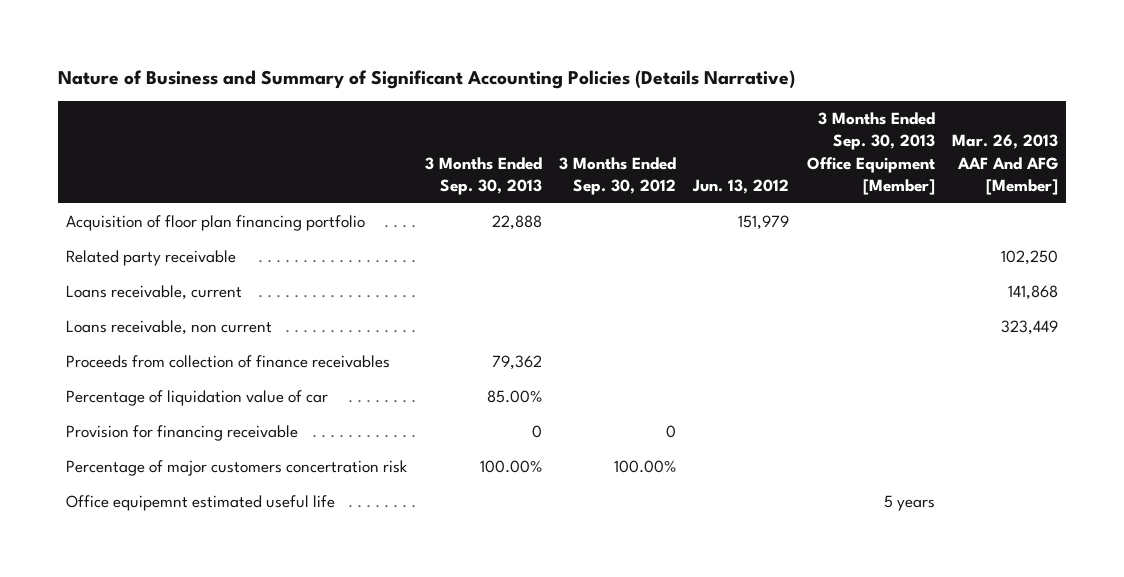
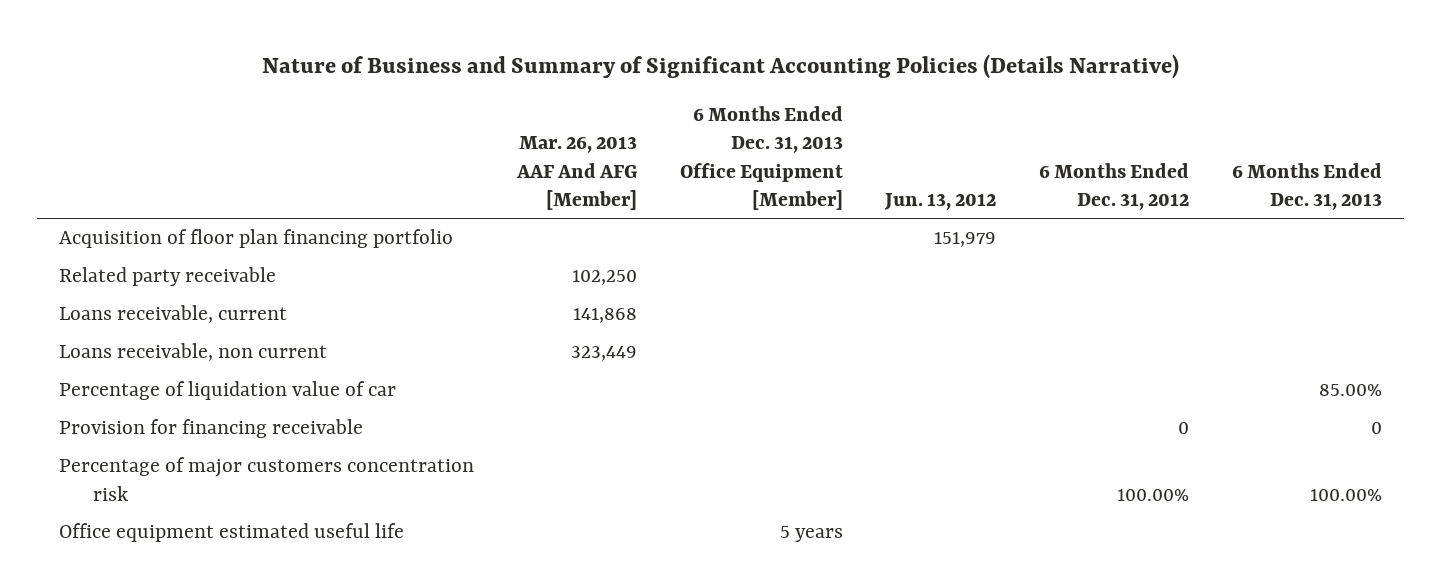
- | 3 Months Ended Sep. 30, 2013 | 3 Months Ended Sep. 30, 2012 | Jun. 13, 2012 | 3 Months Ended Sep. 30, 2013 Office Equipment [Member] | Mar. 26, 2013 AAF And AFG [Member]
+ | Mar. 26, 2013 AAF And AFG [Member] | 6 Months Ended Dec. 31, 2013 Office Equipment [Member] | Jun. 13, 2012 | 6 Months Ended Dec. 31, 2012 | 6 Months Ended Dec. 31, 2013
- Proceeds from collection of finance receivables | 79,362 | | | |
- Percentage of major customers concertration risk | 100.00% | 100.00% | | |
- Office equipemnt estimated useful life | | | | 5 years |
+ Percentage of major customers concentration risk | | | | 100.00% | 100.00%
+ Office equipment estimated useful life | | 5 years | | |

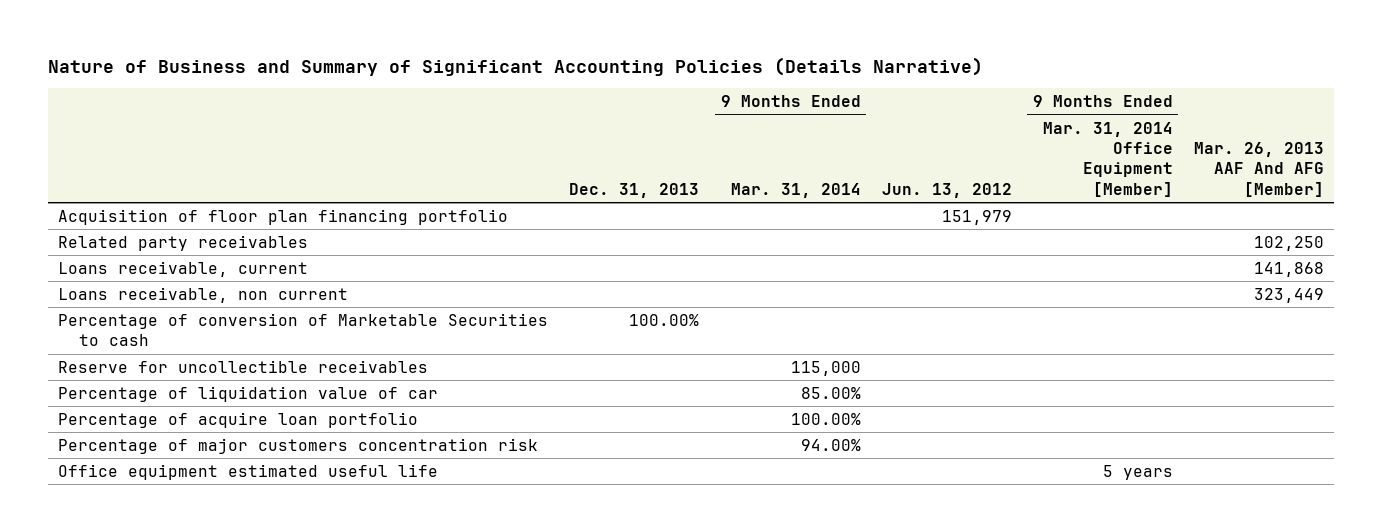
- | Mar. 26, 2013 AAF And AFG [Member] | 6 Months Ended Dec. 31, 2013 Office Equipment [Member] | Jun. 13, 2012 | 6 Months Ended Dec. 31, 2012 | 6 Months Ended Dec. 31, 2013
+ | Dec. 31, 2013 | 9 Months Ended Mar. 31, 2014 | Jun. 13, 2012 | 9 Months Ended Mar. 31, 2014 Office Equipment [Member] | Mar. 26, 2013 AAF And AFG [Member]
- Related party receivable | 102,250 | | | |
+ Related party receivables | | | | | 102,250
+ Percentage of conversion of Marketable Securities to cash | 100.00% | | | |
+ Reserve for uncollectible receivables | | 115,000 | | |
- Provision for financing receivable | | | | 0 | 0
+ Percentage of acquire loan portfolio | | 100.00% | | |

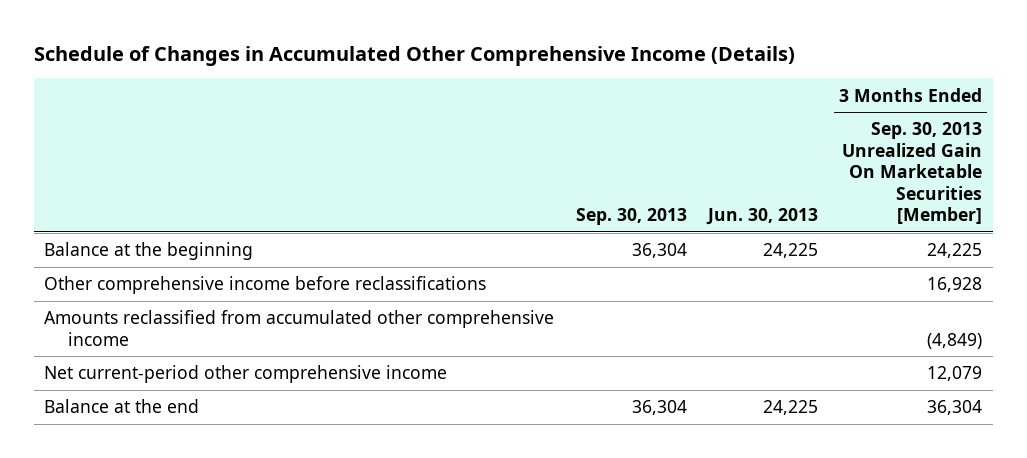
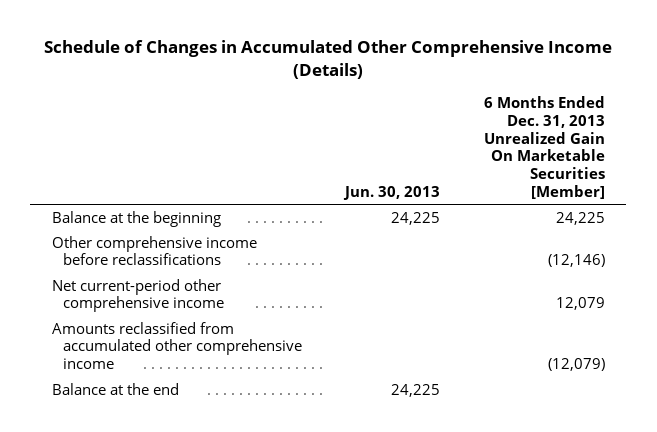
- | Sep. 30, 2013 | Jun. 30, 2013 | 3 Months Ended Sep. 30, 2013 Unrealized Gain On Marketable Securities [Member]
+ | Jun. 30, 2013 | 6 Months Ended Dec. 31, 2013 Unrealized Gain On Marketable Securities [Member]
moved down: Amounts reclassified from accumulated other comprehensive income | | (12,079)

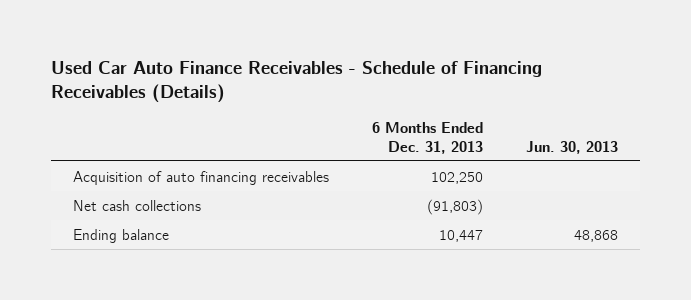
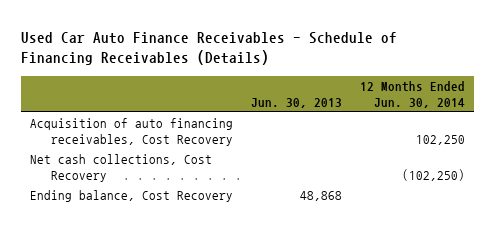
- | 6 Months Ended Dec. 31, 2013 | Jun. 30, 2013
+ | Jun. 30, 2013 | 12 Months Ended Jun. 30, 2014
- Acquisition of auto financing receivables | 102,250 |
- Net cash collections | (91,803) |
- Ending balance | 10,447 | 48,868
+ Acquisition of auto financing receivables, Cost Recovery | | 102,250
+ Net cash collections, Cost Recovery | | (102,250)
+ Ending balance, Cost Recovery | 48,868 |

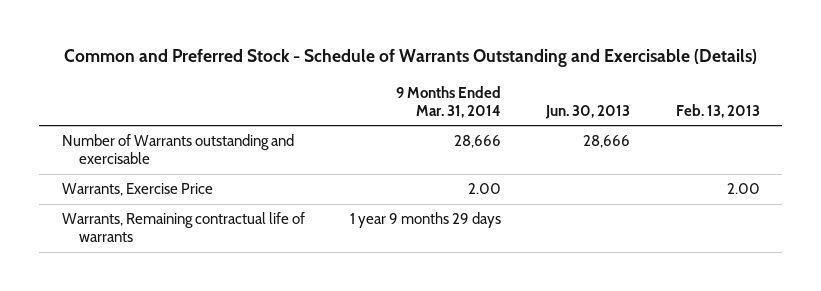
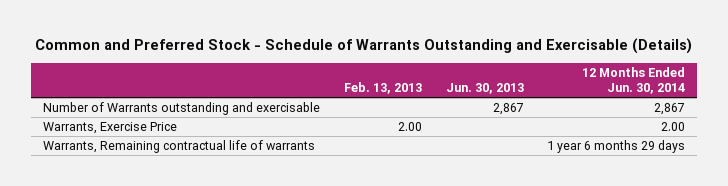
- | 9 Months Ended Mar. 31, 2014 | Jun. 30, 2013 | Feb. 13, 2013
+ | Feb. 13, 2013 | Jun. 30, 2013 | 12 Months Ended Jun. 30, 2014
- Number of Warrants outstanding and exercisable | 28,666 | 28,666 |
+ Number of Warrants outstanding and exercisable | | 2,867 | 2,867

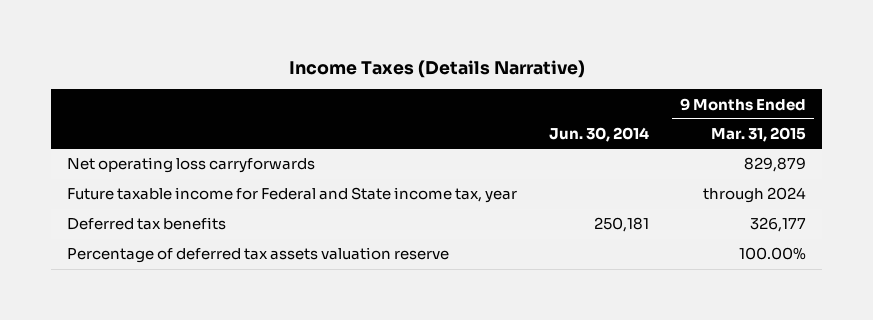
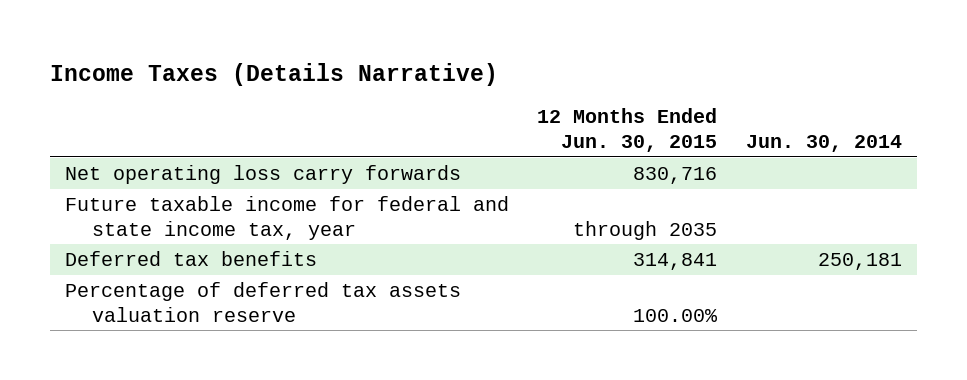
- | Jun. 30, 2014 | 9 Months Ended Mar. 31, 2015
+ | 12 Months Ended Jun. 30, 2015 | Jun. 30, 2014
- Net operating loss carryforwards | | 829,879
- Future taxable income for Federal and State income tax, year | | through 2024
+ Net operating loss carry forwards | 830,716 |
+ Future taxable income for federal and state income tax, year | through 2035 |

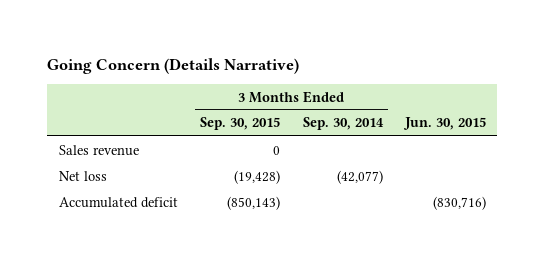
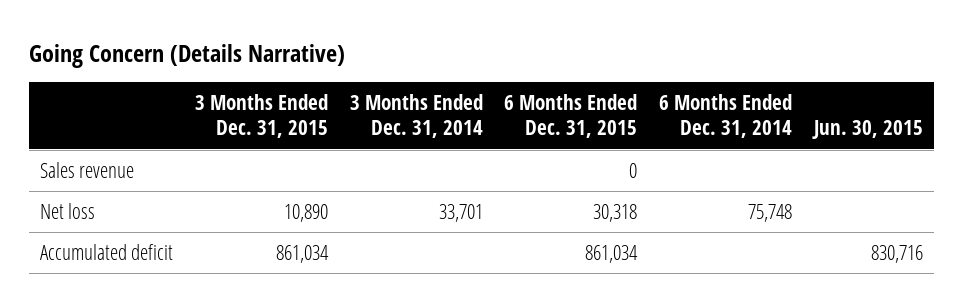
- | 3 Months Ended Sep. 30, 2015 | 3 Months Ended Sep. 30, 2014 | Jun. 30, 2015
+ | 3 Months Ended Dec. 31, 2015 | 3 Months Ended Dec. 31, 2014 | 6 Months Ended Dec. 31, 2015 | 6 Months Ended Dec. 31, 2014 | Jun. 30, 2015
- Accumulated deficit | (850,143) | | (830,716)
+ Accumulated deficit | 861,034 | | 861,034 | | 830,716

